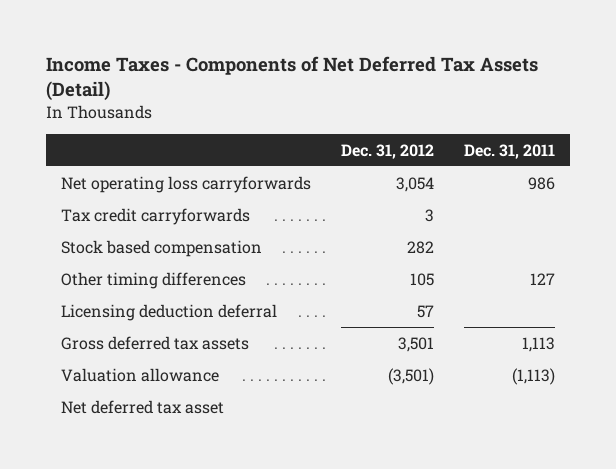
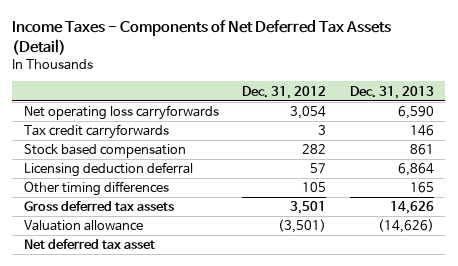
- | Dec. 31, 2012 | Dec. 31, 2011
+ | Dec. 31, 2012 | Dec. 31, 2013
moved down: Other timing differences | 105 | 165

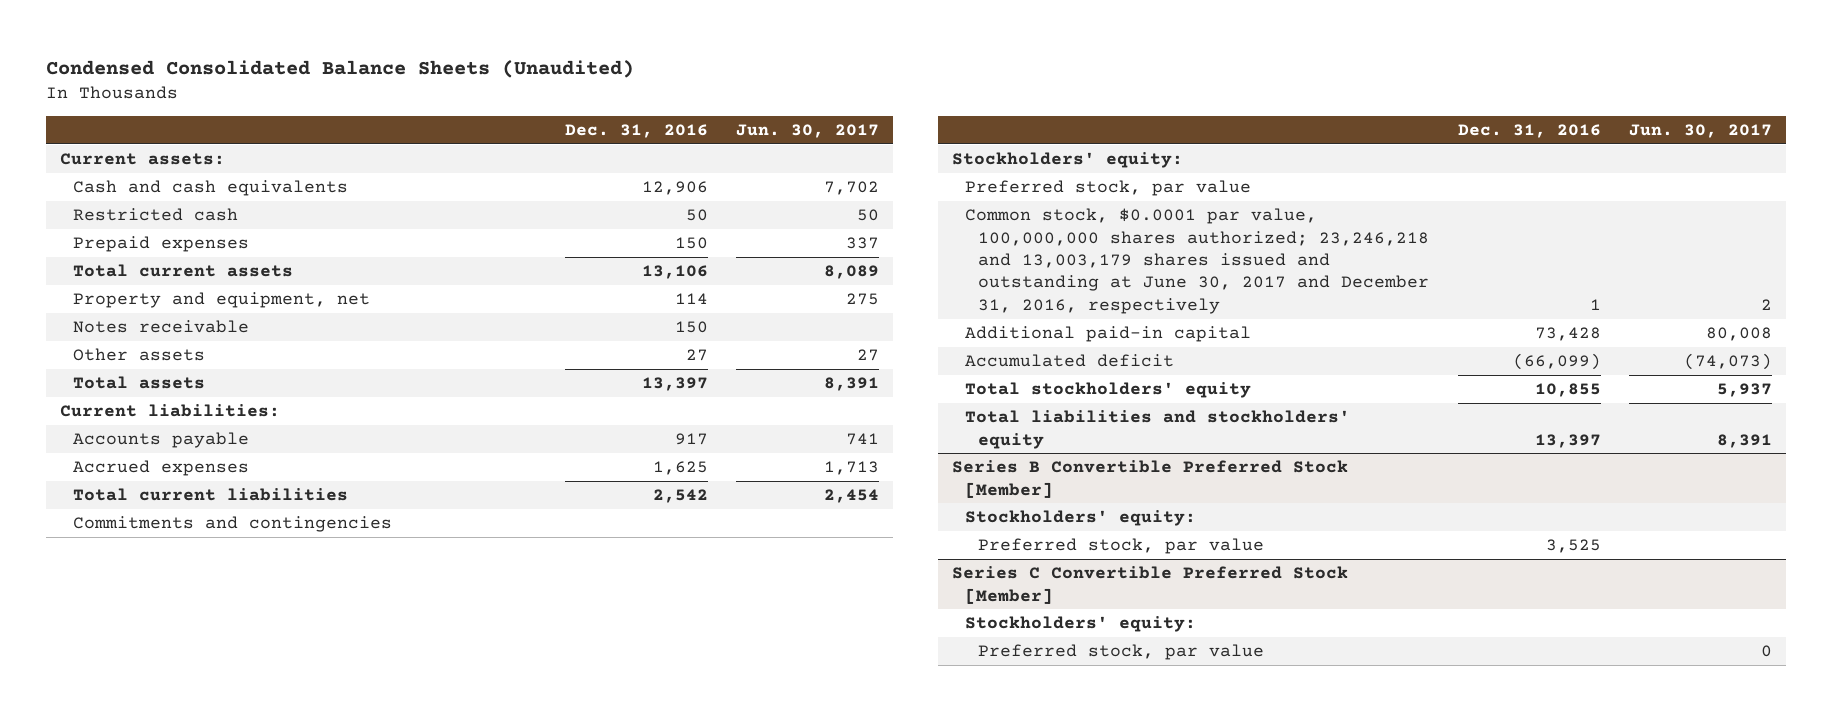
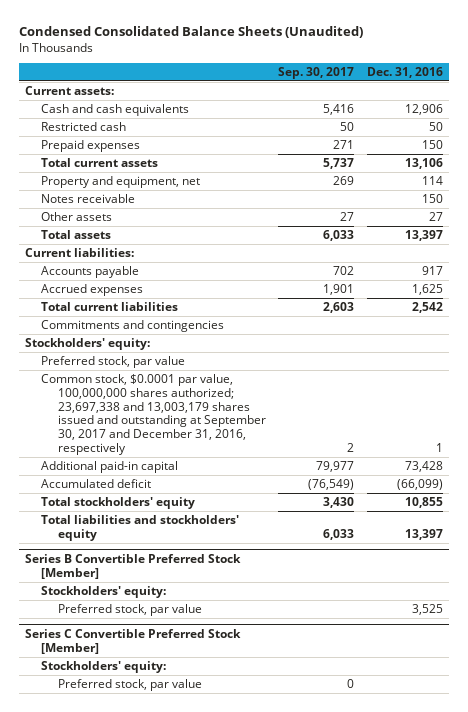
- | Dec. 31, 2016 | Jun. 30, 2017
+ | Sep. 30, 2017 | Dec. 31, 2016
- Common stock, $0.0001 par value, 100,000,000 shares authorized; 23,246,218 and 13,003,179 shares issued and outstanding at June 30, 2017 and December 31, 2016, respectively | 1 | 2
+ Common stock, $0.0001 par value, 100,000,000 shares authorized; 23,697,338 and 13,003,179 shares issued and outstanding at September 30, 2017 and December 31, 2016, respectively | 2 | 1

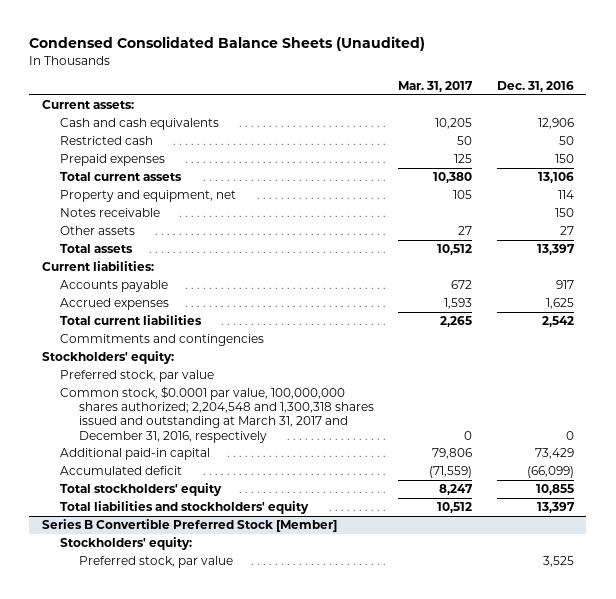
- | Sep. 30, 2017 | Dec. 31, 2016
+ | Mar. 31, 2017 | Dec. 31, 2016
- Common stock, $0.0001 par value, 100,000,000 shares authorized; 23,697,338 and 13,003,179 shares issued and outstanding at September 30, 2017 and December 31, 2016, respectively | 2 | 1
- Additional paid-in capital | 79,977 | 73,428
+ Common stock, $0.0001 par value, 100,000,000 shares authorized; 2,204,548 and 1,300,318 shares issued and outstanding at March 31, 2017 and December 31, 2016, respectively | 0 | 0
+ Additional paid-in capital | 79,806 | 73,429
- Series C Convertible Preferred Stock [Member]
- Stockholders' equity:
- Preferred stock, par value | 0 |

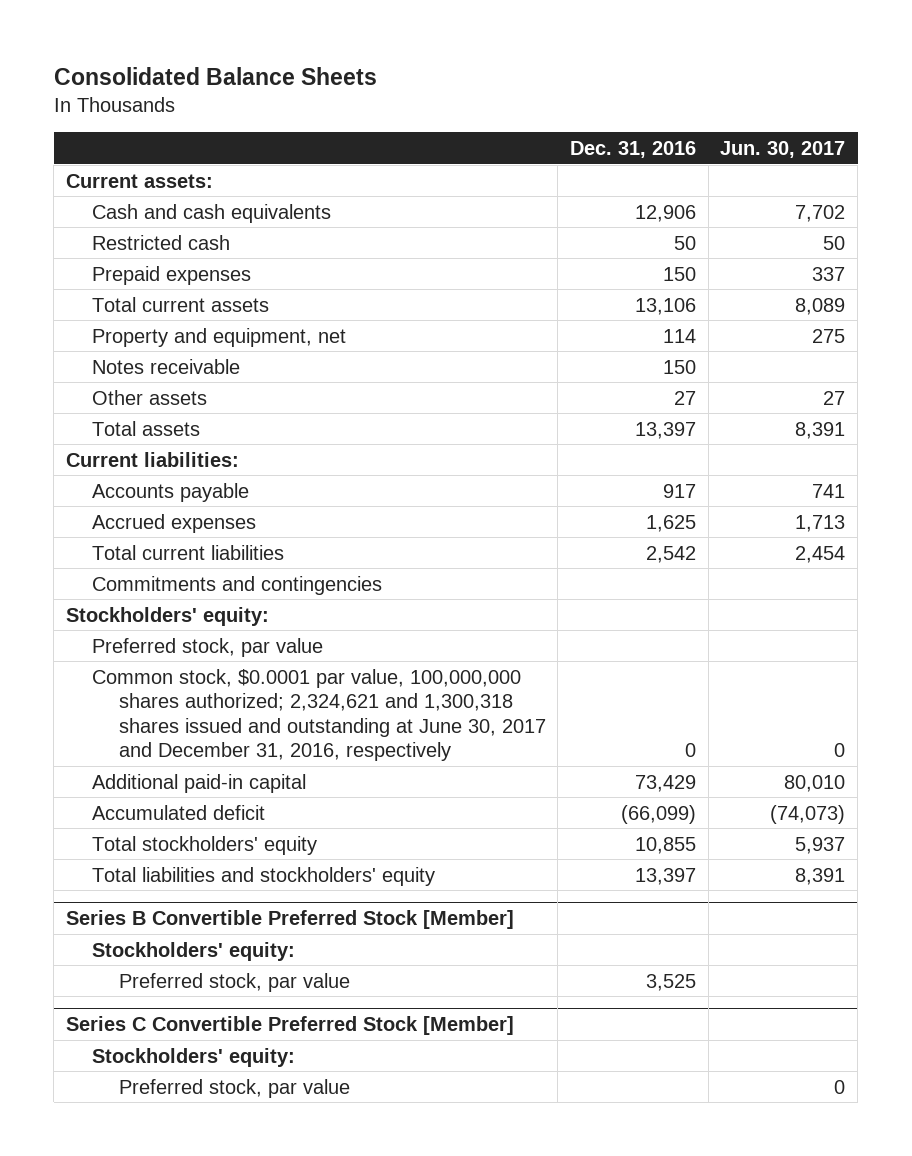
- Condensed Consolidated Balance Sheets (Unaudited)
+ Consolidated Balance Sheets
- | Mar. 31, 2017 | Dec. 31, 2016
+ | Dec. 31, 2016 | Jun. 30, 2017
- Common stock, $0.0001 par value, 100,000,000 shares authorized; 2,204,548 and 1,300,318 shares issued and outstanding at March 31, 2017 and December 31, 2016, respectively | 0 | 0
+ Common stock, $0.0001 par value, 100,000,000 shares authorized; 2,324,621 and 1,300,318 shares issued and outstanding at June 30, 2017 and December 31, 2016, respectively | 0 | 0
+ Series C Convertible Preferred Stock [Member]
+ Stockholders' equity:
+ Preferred stock, par value | | 0

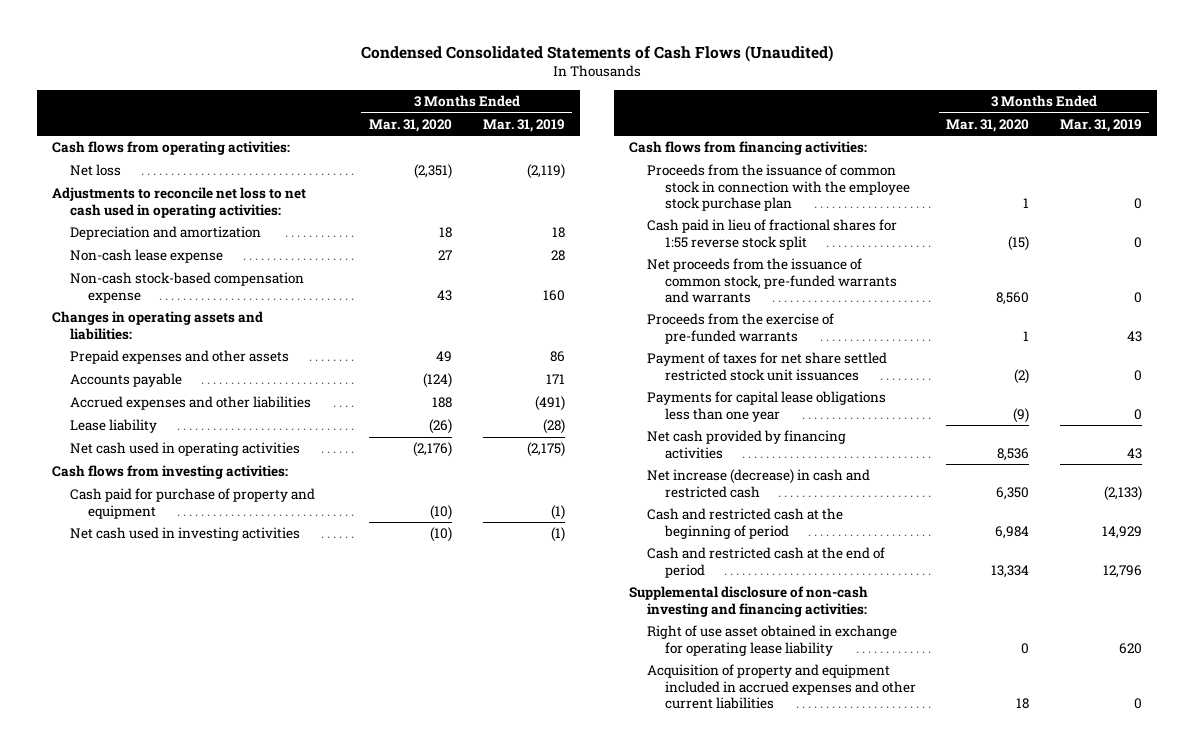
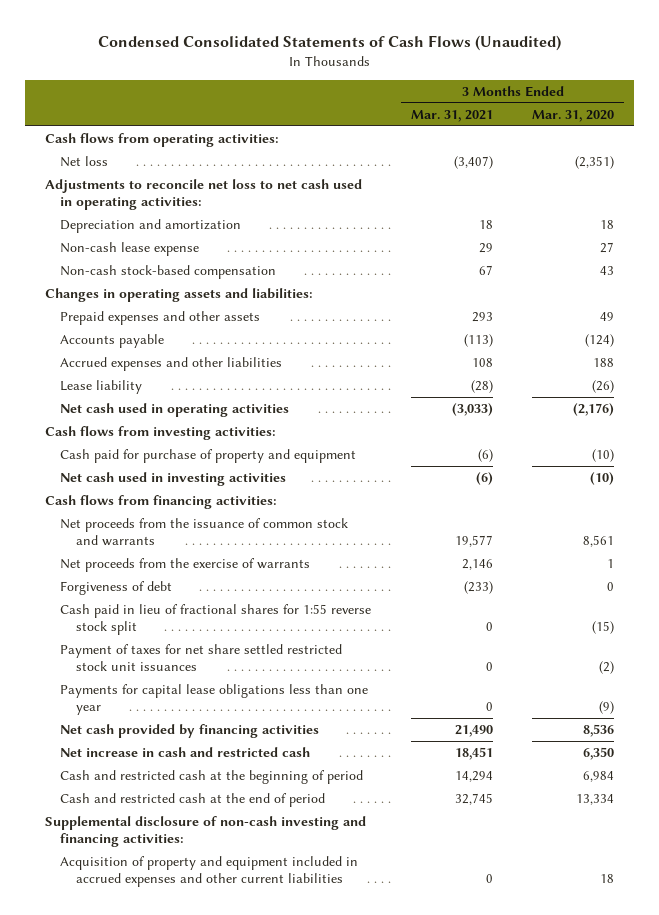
- | 3 Months Ended Mar. 31, 2020 | 3 Months Ended Mar. 31, 2019
+ | 3 Months Ended Mar. 31, 2021 | 3 Months Ended Mar. 31, 2020
- Non-cash stock-based compensation expense | 43 | 160
+ Non-cash stock-based compensation | 67 | 43
- Proceeds from the issuance of common stock in connection with the employee stock purchase plan | 1 | 0
+ Net proceeds from the issuance of common stock and warrants | 19,577 | 8,561
+ Net proceeds from the exercise of warrants | 2,146 | 1
+ Forgiveness of debt | (233) | 0
- Net proceeds from the issuance of common stock, pre-funded warrants and warrants | 8,560 | 0
- Proceeds from the exercise of pre-funded warrants | 1 | 43
- Net increase (decrease) in cash and restricted cash | 6,350 | (2,133)
+ Net increase in cash and restricted cash | 18,451 | 6,350
- Right of use asset obtained in exchange for operating lease liability | 0 | 620

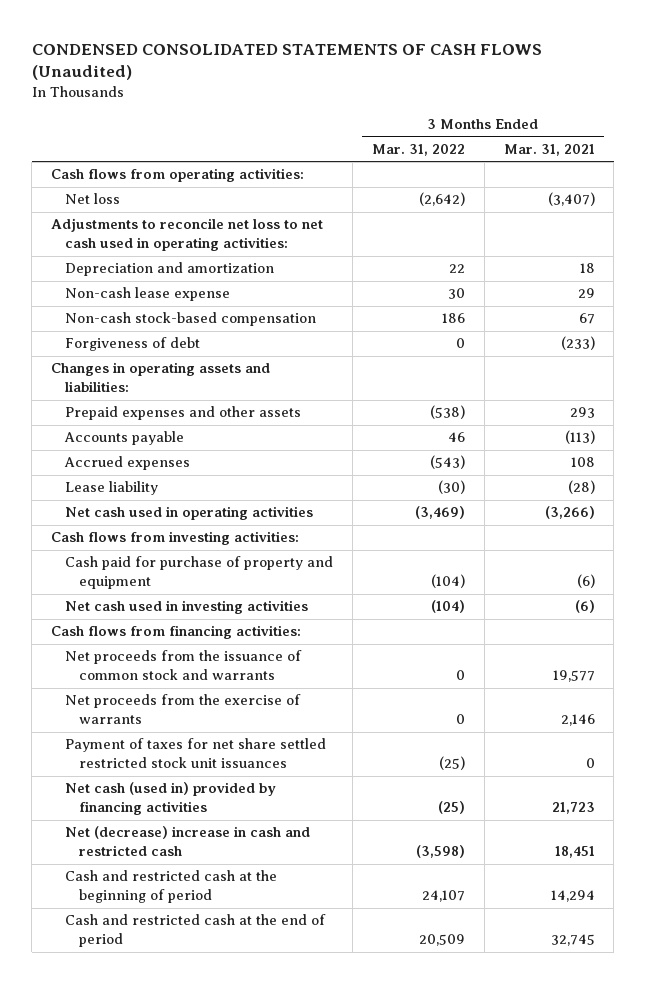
- Condensed Consolidated Statements of Cash Flows (Unaudited)
+ CONDENSED CONSOLIDATED STATEMENTS OF CASH FLOWS (Unaudited)
- | 3 Months Ended Mar. 31, 2021 | 3 Months Ended Mar. 31, 2020
+ | 3 Months Ended Mar. 31, 2022 | 3 Months Ended Mar. 31, 2021
moved up: Forgiveness of debt | 0 | (233)
- Accrued expenses and other liabilities | 108 | 188
+ Accrued expenses | (543) | 108
- Net cash used in operating activities | (3,033) | (2,176)
+ Net cash used in operating activities | (3,469) | (3,266)
- Cash paid in lieu of fractional shares for 1:55 reverse stock split | 0 | (15)
- Payments for capital lease obligations less than one year | 0 | (9)
- Net cash provided by financing activities | 21,490 | 8,536
- Net increase in cash and restricted cash | 18,451 | 6,350
+ Net cash (used in) provided by financing activities | (25) | 21,723
+ Net (decrease) increase in cash and restricted cash | (3,598) | 18,451
- Supplemental disclosure of non-cash investing and financing activities:
- Acquisition of property and equipment included in accrued expenses and other current liabilities | 0 | 18

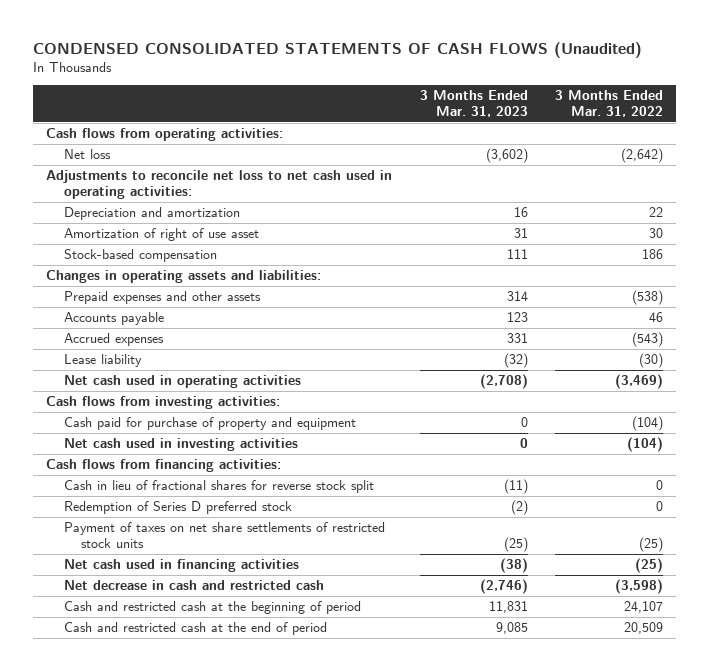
- | 3 Months Ended Mar. 31, 2022 | 3 Months Ended Mar. 31, 2021
+ | 3 Months Ended Mar. 31, 2023 | 3 Months Ended Mar. 31, 2022
- Non-cash lease expense | 30 | 29
- Non-cash stock-based compensation | 186 | 67
- Forgiveness of debt | 0 | (233)
+ Amortization of right of use asset | 31 | 30
+ Stock-based compensation | 111 | 186
- Net proceeds from the issuance of common stock and warrants | 0 | 19,577
- Net proceeds from the exercise of warrants | 0 | 2,146
- Payment of taxes for net share settled restricted stock unit issuances | (25) | 0
- Net cash (used in) provided by financing activities | (25) | 21,723
- Net (decrease) increase in cash and restricted cash | (3,598) | 18,451
+ Cash in lieu of fractional shares for reverse stock split | (11) | 0
+ Redemption of Series D preferred stock | (2) | 0
+ Payment of taxes on net share settlements of restricted stock units | (25) | (25)
+ Net cash used in financing activities | (38) | (25)
+ Net decrease in cash and restricted cash | (2,746) | (3,598)

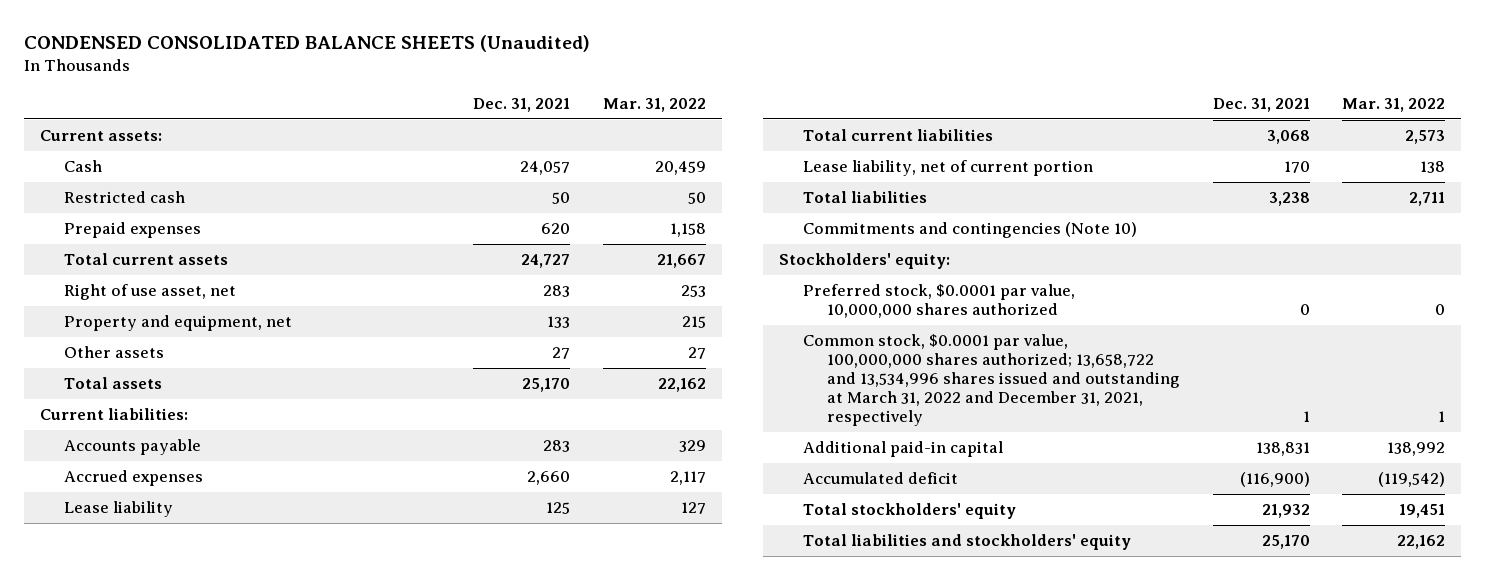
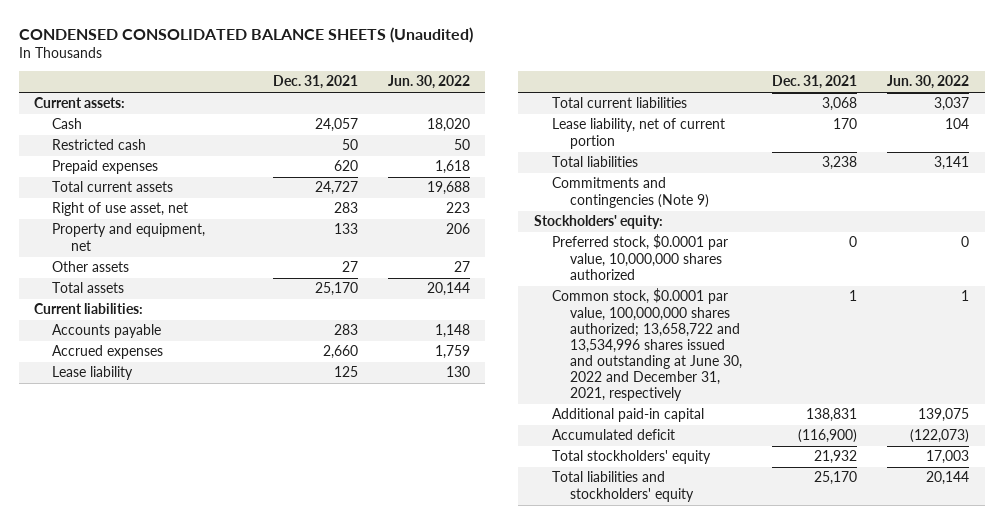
- | Dec. 31, 2021 | Mar. 31, 2022
+ | Dec. 31, 2021 | Jun. 30, 2022
- Commitments and contingencies (Note 10)
+ Commitments and contingencies (Note 9)
- Common stock, $0.0001 par value, 100,000,000 shares authorized; 13,658,722 and 13,534,996 shares issued and outstanding at March 31, 2022 and December 31, 2021, respectively | 1 | 1
+ Common stock, $0.0001 par value, 100,000,000 shares authorized; 13,658,722 and 13,534,996 shares issued and outstanding at June 30, 2022 and December 31, 2021, respectively | 1 | 1

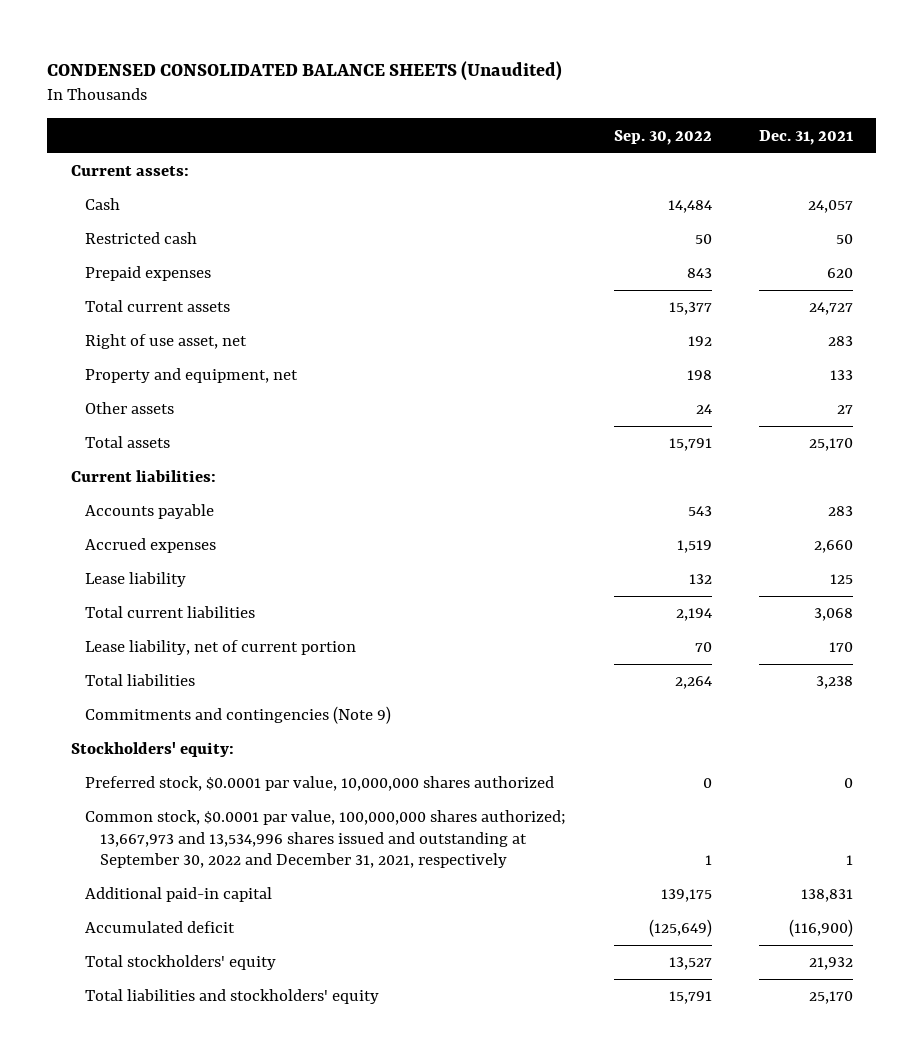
- | Dec. 31, 2021 | Jun. 30, 2022
+ | Sep. 30, 2022 | Dec. 31, 2021
- Common stock, $0.0001 par value, 100,000,000 shares authorized; 13,658,722 and 13,534,996 shares issued and outstanding at June 30, 2022 and December 31, 2021, respectively | 1 | 1
+ Common stock, $0.0001 par value, 100,000,000 shares authorized; 13,667,973 and 13,534,996 shares issued and outstanding at September 30, 2022 and December 31, 2021, respectively | 1 | 1

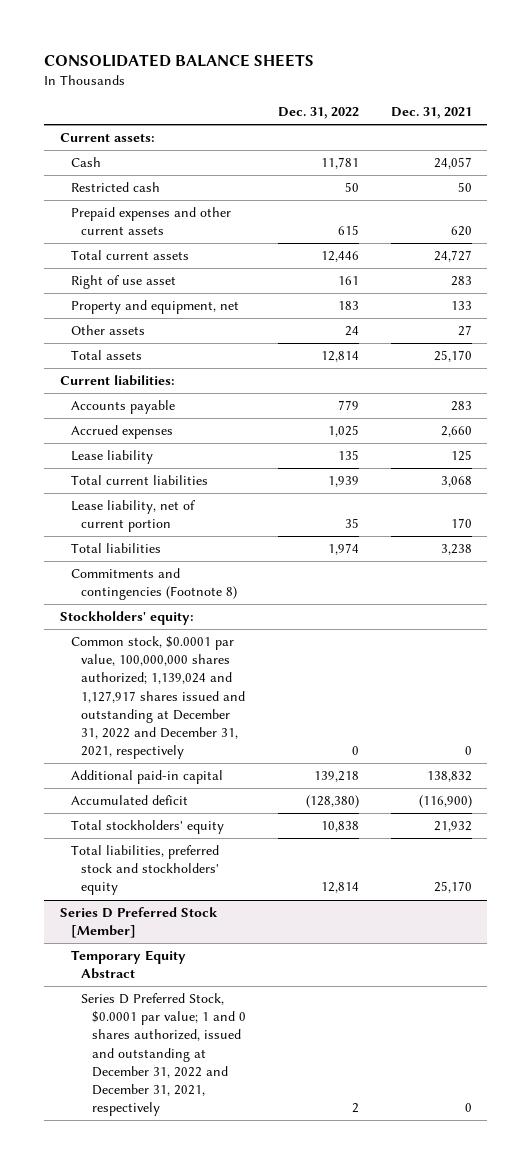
- CONDENSED CONSOLIDATED BALANCE SHEETS (Unaudited)
+ CONSOLIDATED BALANCE SHEETS
- | Sep. 30, 2022 | Dec. 31, 2021
+ | Dec. 31, 2022 | Dec. 31, 2021
- Prepaid expenses | 843 | 620
+ Prepaid expenses and other current assets | 615 | 620
- Right of use asset, net | 192 | 283
+ Right of use asset | 161 | 283
- Commitments and contingencies (Note 9)
+ Commitments and contingencies (Footnote 8)
- Preferred stock, $0.0001 par value, 10,000,000 shares authorized | 0 | 0
- Common stock, $0.0001 par value, 100,000,000 shares authorized; 13,667,973 and 13,534,996 shares issued and outstanding at September 30, 2022 and December 31, 2021, respectively | 1 | 1
- Additional paid-in capital | 139,175 | 138,831
+ Common stock, $0.0001 par value, 100,000,000 shares authorized; 1,139,024 and 1,127,917 shares issued and outstanding at December 31, 2022 and December 31, 2021, respectively | 0 | 0
+ Additional paid-in capital | 139,218 | 138,832
- Total liabilities and stockholders' equity | 15,791 | 25,170
+ Total liabilities, preferred stock and stockholders' equity | 12,814 | 25,170
+ Series D Preferred Stock [Member]
+ Temporary Equity Abstract
+ Series D Preferred Stock, $0.0001 par value; 1 and 0 shares authorized, issued and outstanding at December 31, 2022 and December 31, 2021, respectively | 2 | 0

